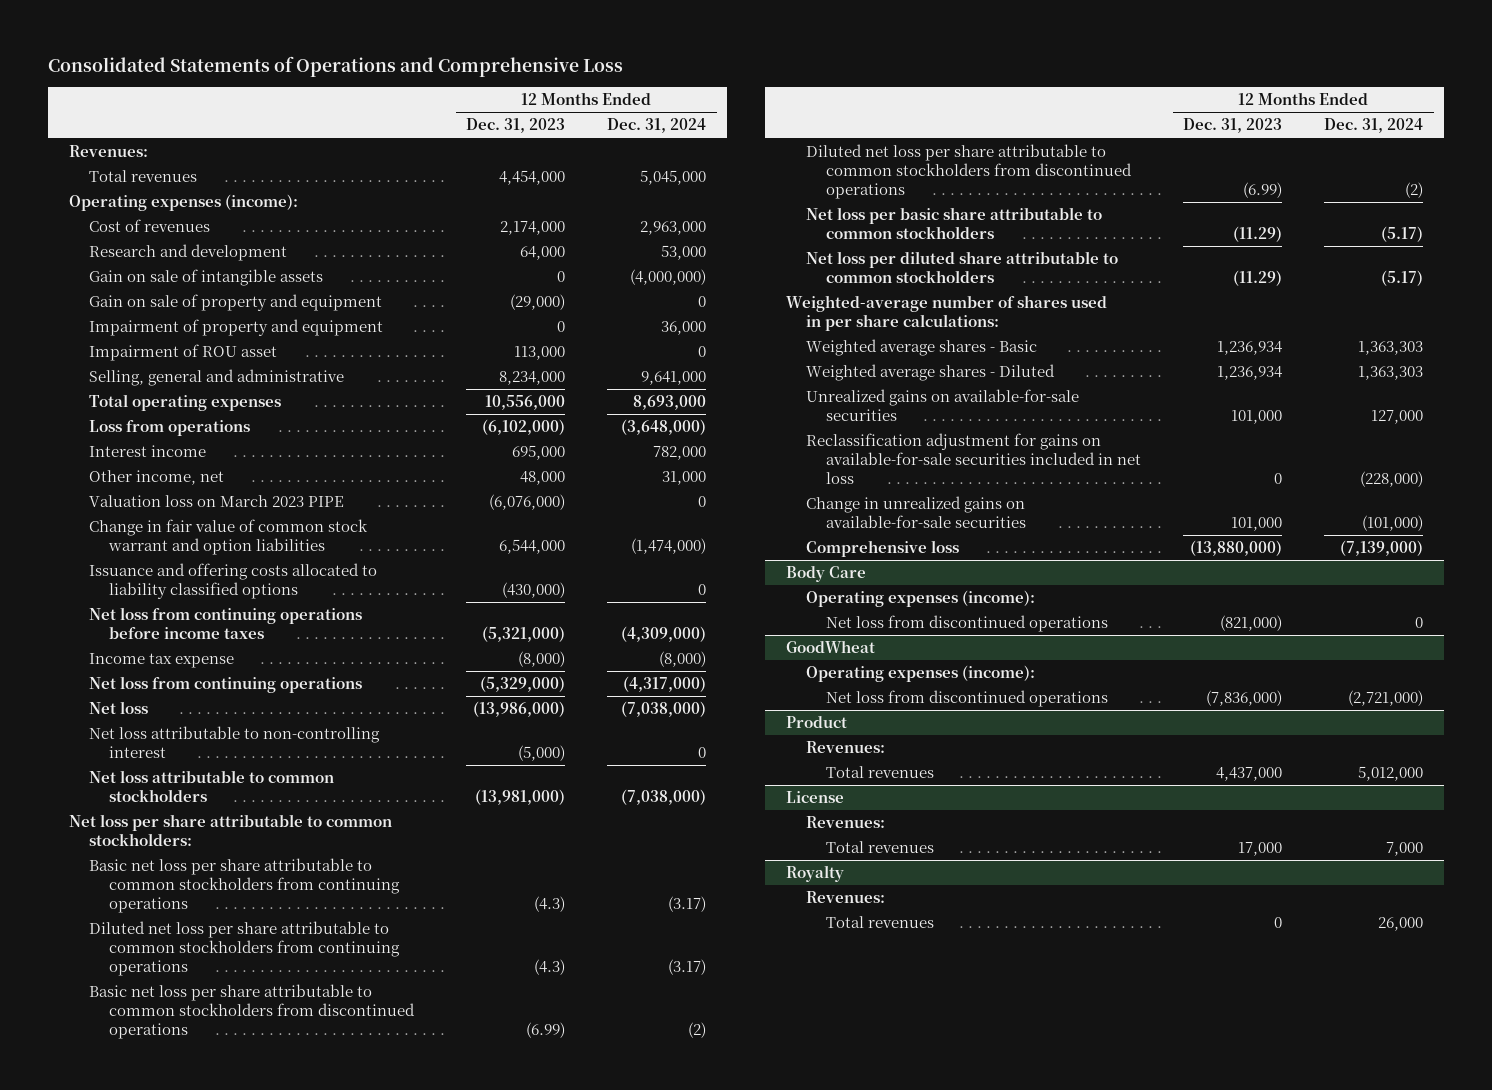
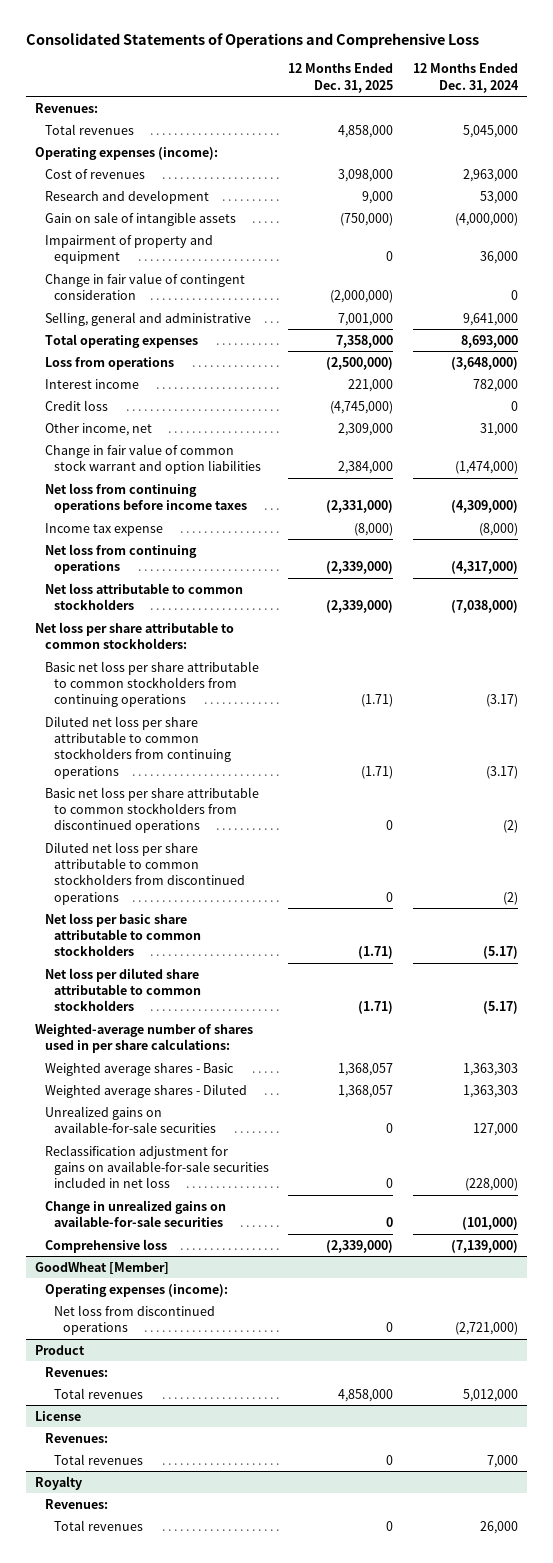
- | 12 Months Ended Dec. 31, 2023 | 12 Months Ended Dec. 31, 2024
+ | 12 Months Ended Dec. 31, 2025 | 12 Months Ended Dec. 31, 2024
- Gain on sale of property and equipment | (29,000) | 0
- Impairment of ROU asset | 113,000 | 0
+ Change in fair value of contingent consideration | (2,000,000) | 0
+ Credit loss | (4,745,000) | 0
- Valuation loss on March 2023 PIPE | (6,076,000) | 0
- Issuance and offering costs allocated to liability classified options | (430,000) | 0
- Net loss | (13,986,000) | (7,038,000)
- Net loss attributable to non-controlling interest | (5,000) | 0
- Body Care
- Operating expenses (income):
- Net loss from discontinued operations | (821,000) | 0
- GoodWheat
+ GoodWheat [Member]

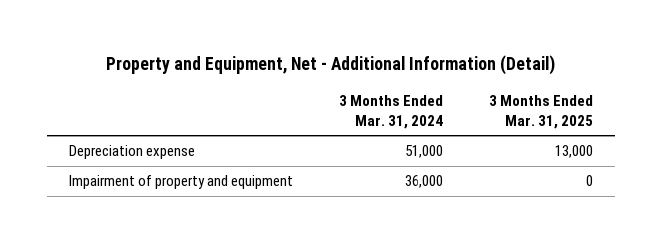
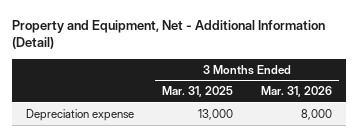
- | 3 Months Ended Mar. 31, 2024 | 3 Months Ended Mar. 31, 2025
+ | 3 Months Ended Mar. 31, 2025 | 3 Months Ended Mar. 31, 2026
- Impairment of property and equipment | 36,000 | 0

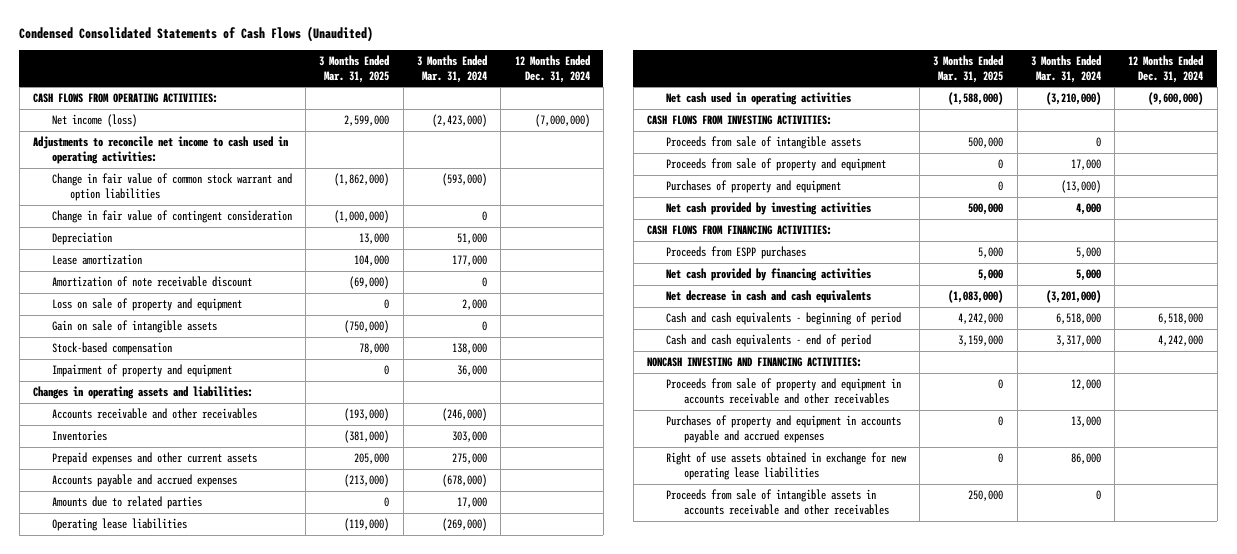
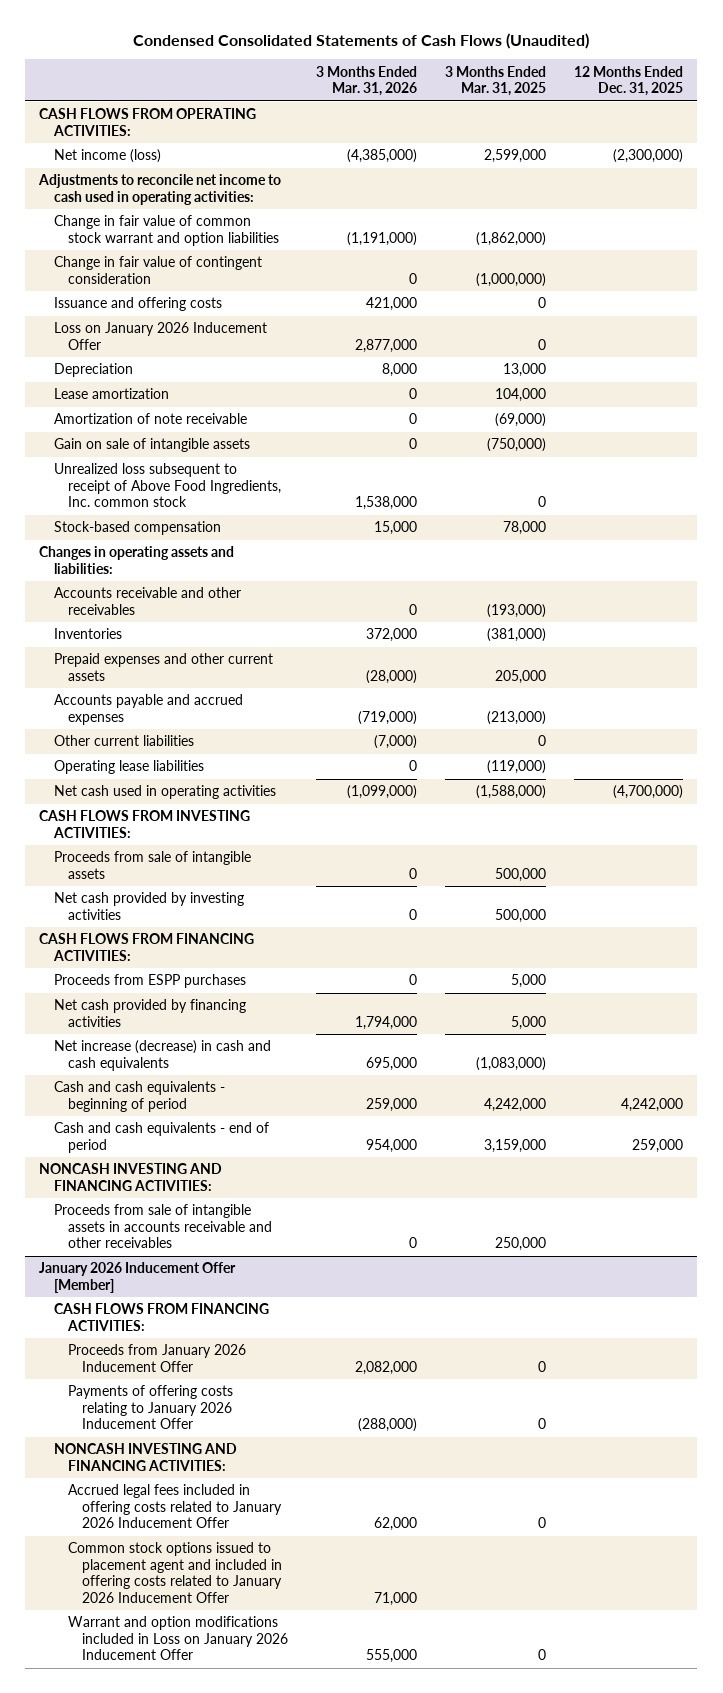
- | 3 Months Ended Mar. 31, 2025 | 3 Months Ended Mar. 31, 2024 | 12 Months Ended Dec. 31, 2024
+ | 3 Months Ended Mar. 31, 2026 | 3 Months Ended Mar. 31, 2025 | 12 Months Ended Dec. 31, 2025
+ Issuance and offering costs | 421,000 | 0 |
+ Loss on January 2026 Inducement Offer | 2,877,000 | 0 |
- Amortization of note receivable discount | (69,000) | 0 |
- Loss on sale of property and equipment | 0 | 2,000 |
+ Amortization of note receivable | 0 | (69,000) |
+ Unrealized loss subsequent to receipt of Above Food Ingredients, Inc. common stock | 1,538,000 | 0 |
- Impairment of property and equipment | 0 | 36,000 |
- Amounts due to related parties | 0 | 17,000 |
+ Other current liabilities | (7,000) | 0 |
- Proceeds from sale of property and equipment | 0 | 17,000 |
- Purchases of property and equipment | 0 | (13,000) |
- Net decrease in cash and cash equivalents | (1,083,000) | (3,201,000) |
+ Net increase (decrease) in cash and cash equivalents | 695,000 | (1,083,000) |
- Proceeds from sale of property and equipment in accounts receivable and other receivables | 0 | 12,000 |
- Purchases of property and equipment in accounts payable and accrued expenses | 0 | 13,000 |
- Right of use assets obtained in exchange for new operating lease liabilities | 0 | 86,000 |
+ January 2026 Inducement Offer [Member]
+ CASH FLOWS FROM FINANCING ACTIVITIES:
+ Proceeds from January 2026 Inducement Offer | 2,082,000 | 0 |
+ Payments of offering costs relating to January 2026 Inducement Offer | (288,000) | 0 |
+ NONCASH INVESTING AND FINANCING ACTIVITIES:
+ Accrued legal fees included in offering costs related to January 2026 Inducement Offer | 62,000 | 0 |
+ Common stock options issued to placement agent and included in offering costs related to January 2026 Inducement Offer | 71,000 | |
+ Warrant and option modifications included in Loss on January 2026 Inducement Offer | 555,000 | 0 |

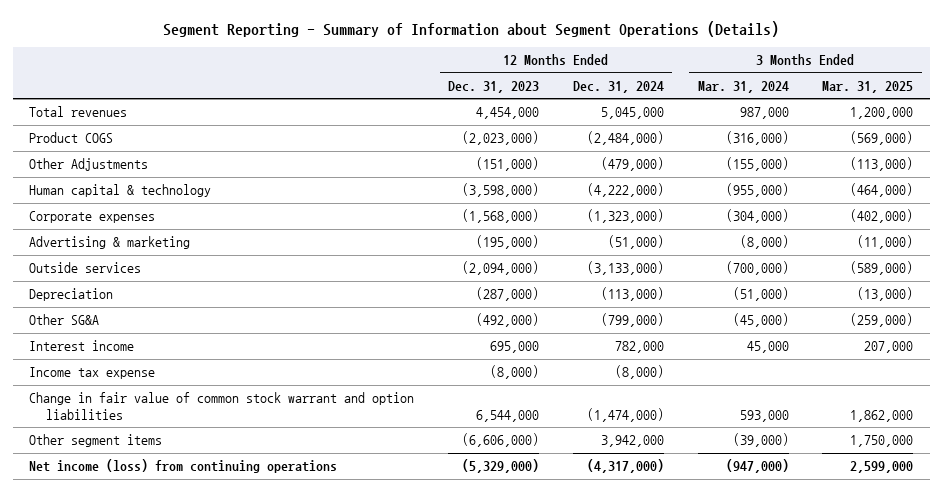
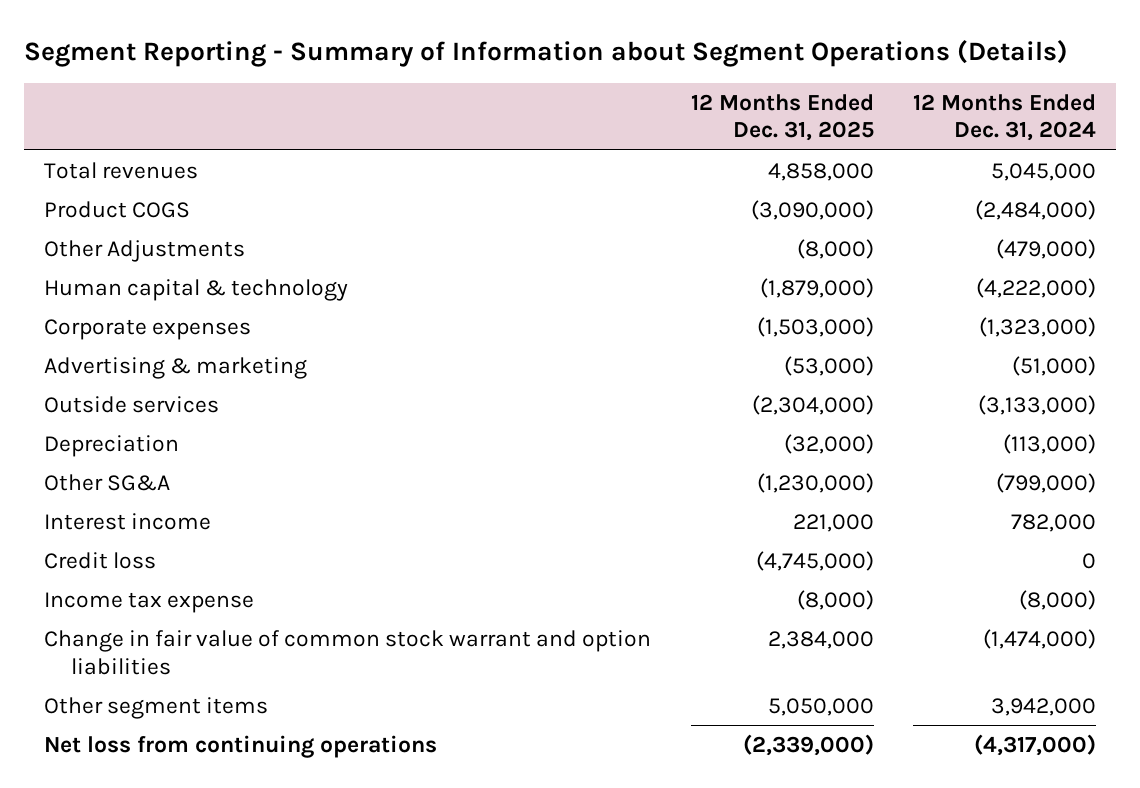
- | 12 Months Ended Dec. 31, 2023 | 12 Months Ended Dec. 31, 2024 | 3 Months Ended Mar. 31, 2024 | 3 Months Ended Mar. 31, 2025
+ | 12 Months Ended Dec. 31, 2025 | 12 Months Ended Dec. 31, 2024
+ Credit loss | (4,745,000) | 0
- Net income (loss) from continuing operations | (5,329,000) | (4,317,000) | (947,000) | 2,599,000
+ Net loss from continuing operations | (2,339,000) | (4,317,000)

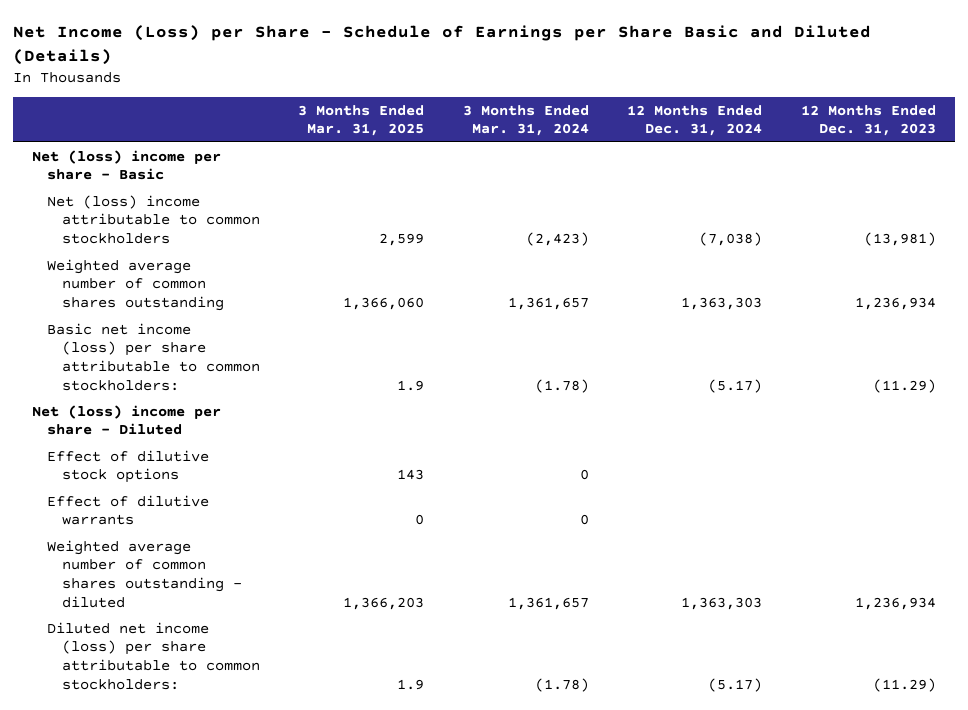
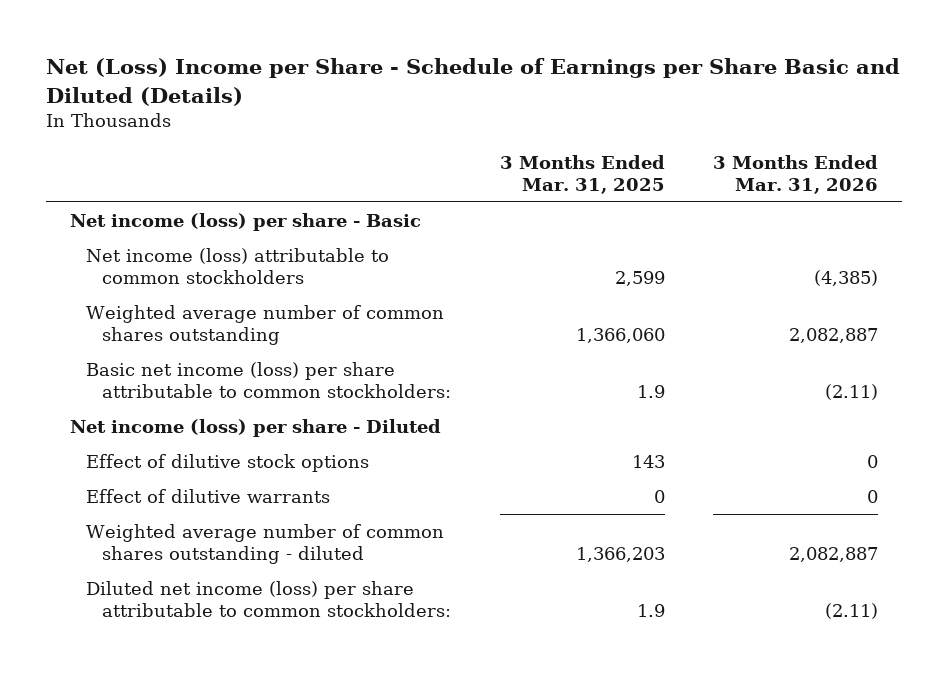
- Net Income (Loss) per Share - Schedule of Earnings per Share Basic and Diluted (Details)
+ Net (Loss) Income per Share - Schedule of Earnings per Share Basic and Diluted (Details)
- | 3 Months Ended Mar. 31, 2025 | 3 Months Ended Mar. 31, 2024 | 12 Months Ended Dec. 31, 2024 | 12 Months Ended Dec. 31, 2023
+ | 3 Months Ended Mar. 31, 2025 | 3 Months Ended Mar. 31, 2026
- Net (loss) income per share - Basic
- Net (loss) income attributable to common stockholders | 2,599 | (2,423) | (7,038) | (13,981)
+ Net income (loss) per share - Basic
+ Net income (loss) attributable to common stockholders | 2,599 | (4,385)
- Net (loss) income per share - Diluted
+ Net income (loss) per share - Diluted

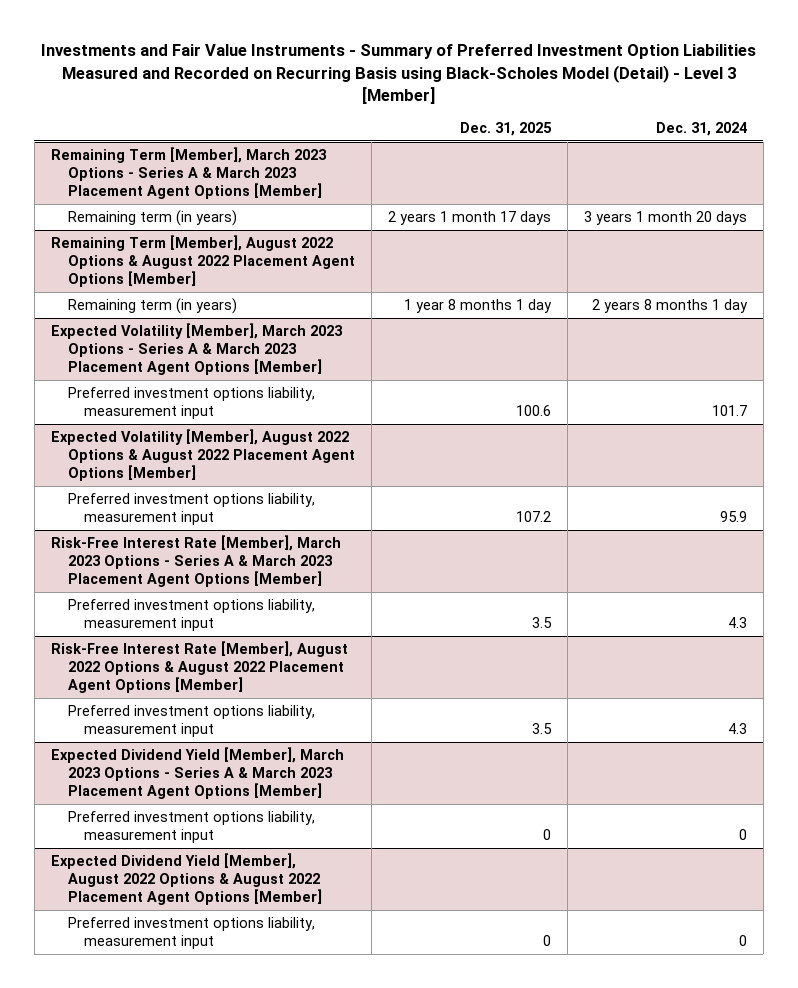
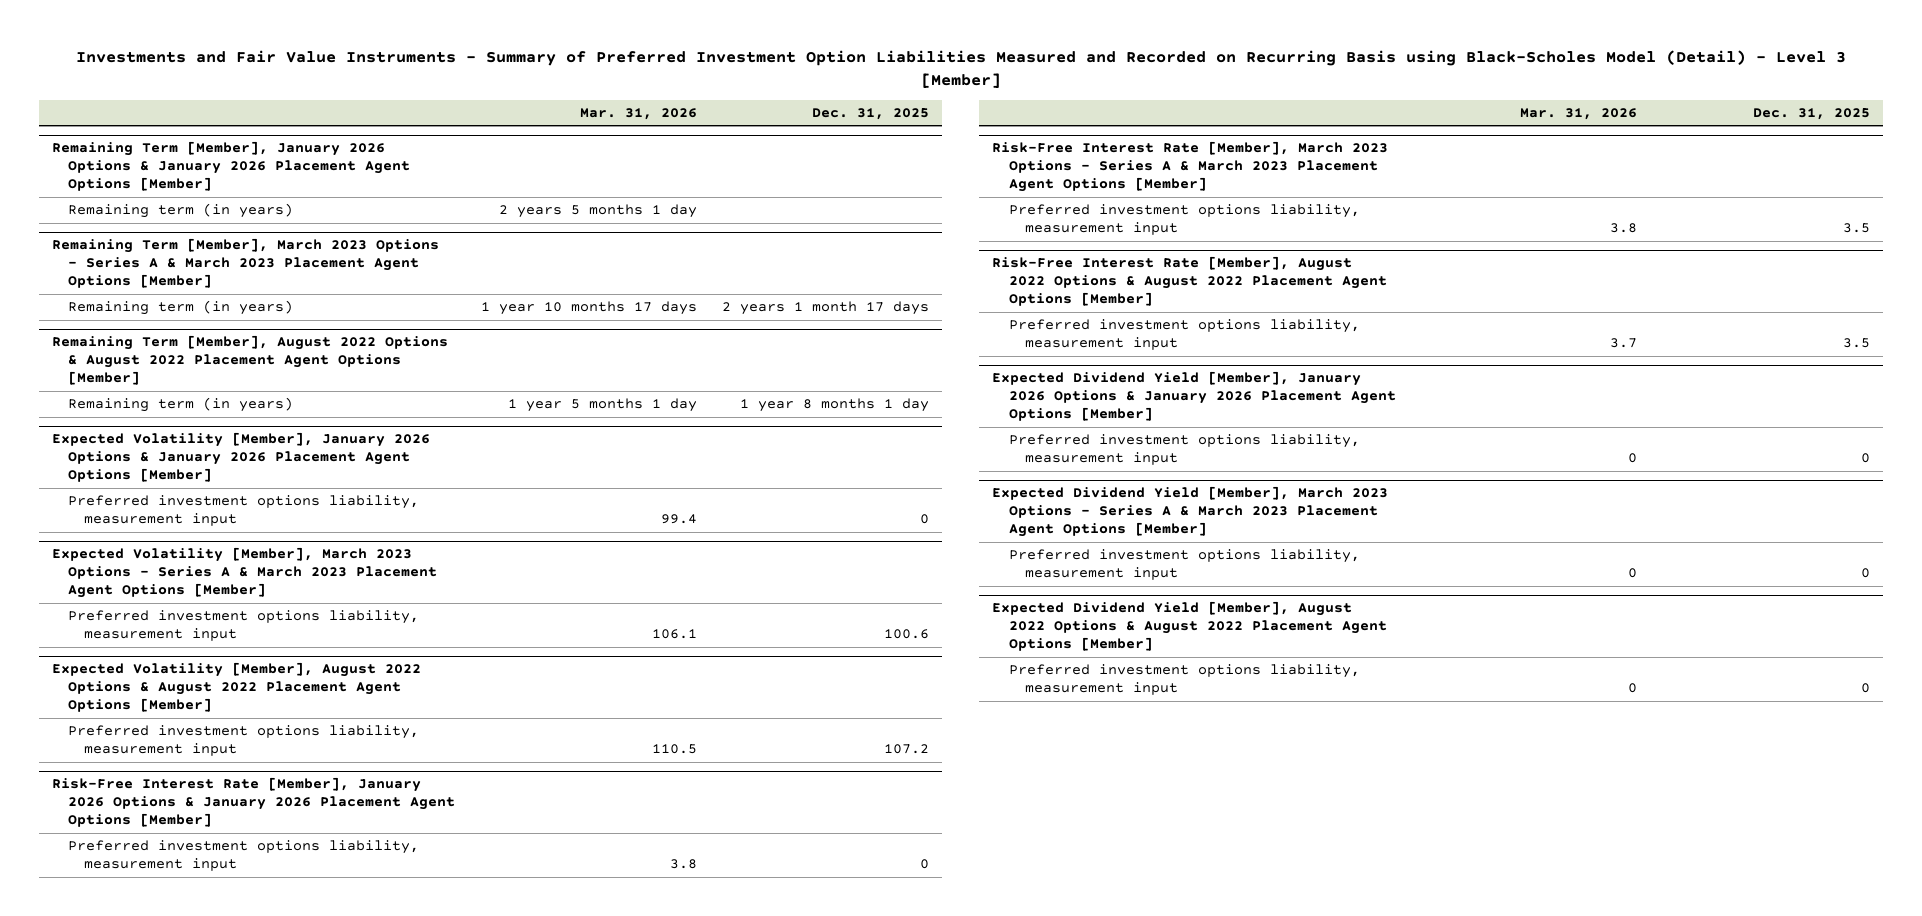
- | Dec. 31, 2025 | Dec. 31, 2024
+ | Mar. 31, 2026 | Dec. 31, 2025
+ Remaining Term [Member], January 2026 Options & January 2026 Placement Agent Options [Member]
+ Remaining term (in years) | 2 years 5 months 1 day |
+ Expected Volatility [Member], January 2026 Options & January 2026 Placement Agent Options [Member]
+ Preferred investment options liability, measurement input | 99.4 | 0
+ Risk-Free Interest Rate [Member], January 2026 Options & January 2026 Placement Agent Options [Member]
+ Preferred investment options liability, measurement input | 3.8 | 0
+ Expected Dividend Yield [Member], January 2026 Options & January 2026 Placement Agent Options [Member]
+ Preferred investment options liability, measurement input | 0 | 0

